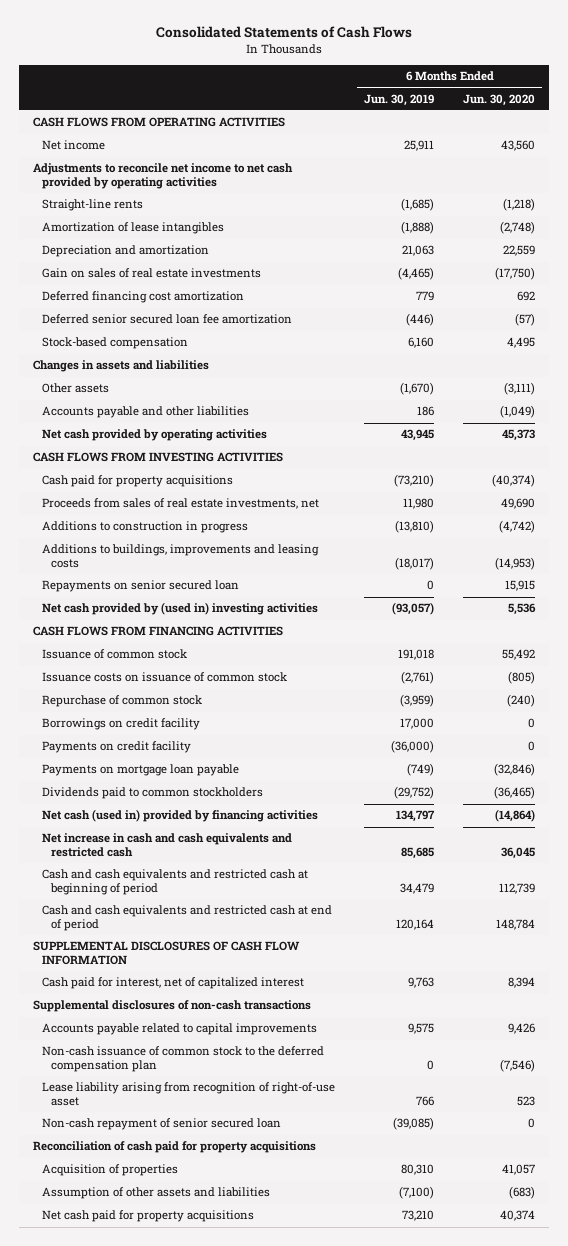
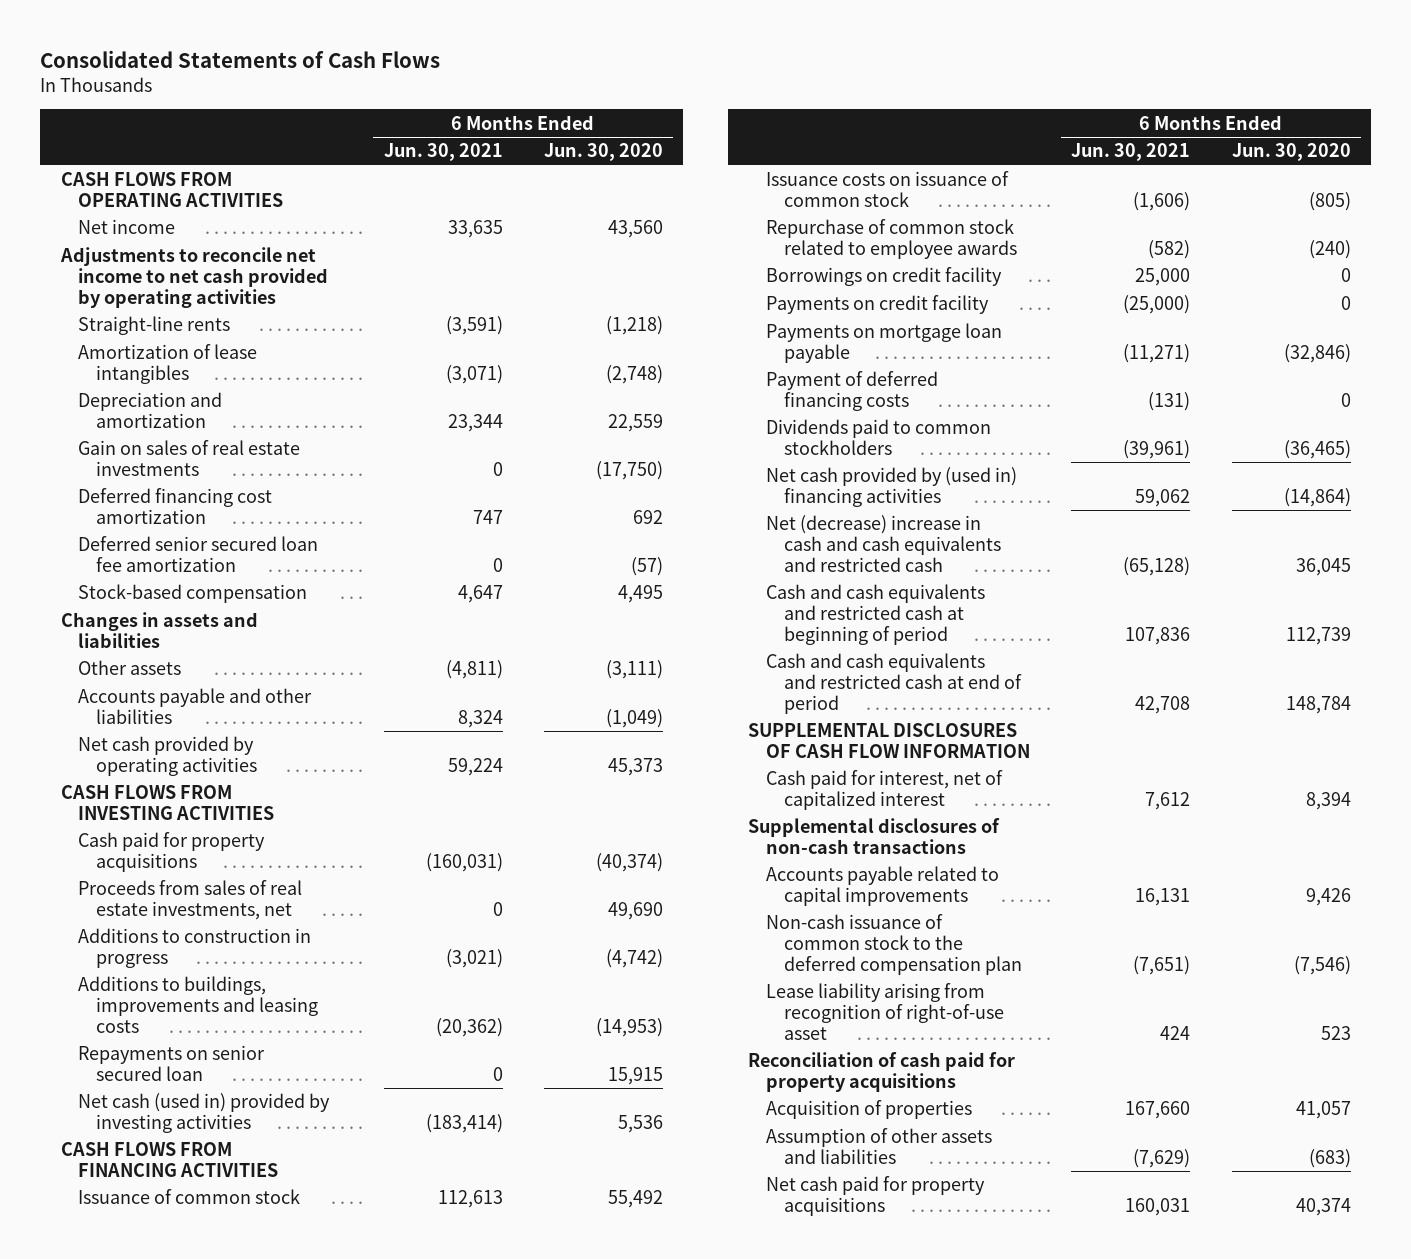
- | 6 Months Ended Jun. 30, 2019 | 6 Months Ended Jun. 30, 2020
+ | 6 Months Ended Jun. 30, 2021 | 6 Months Ended Jun. 30, 2020
- Net cash provided by (used in) investing activities | (93,057) | 5,536
+ Net cash (used in) provided by investing activities | (183,414) | 5,536
- Repurchase of common stock | (3,959) | (240)
+ Repurchase of common stock related to employee awards | (582) | (240)
+ Payment of deferred financing costs | (131) | 0
- Net cash (used in) provided by financing activities | 134,797 | (14,864)
- Net increase in cash and cash equivalents and restricted cash | 85,685 | 36,045
+ Net cash provided by (used in) financing activities | 59,062 | (14,864)
+ Net (decrease) increase in cash and cash equivalents and restricted cash | (65,128) | 36,045
- Non-cash repayment of senior secured loan | (39,085) | 0

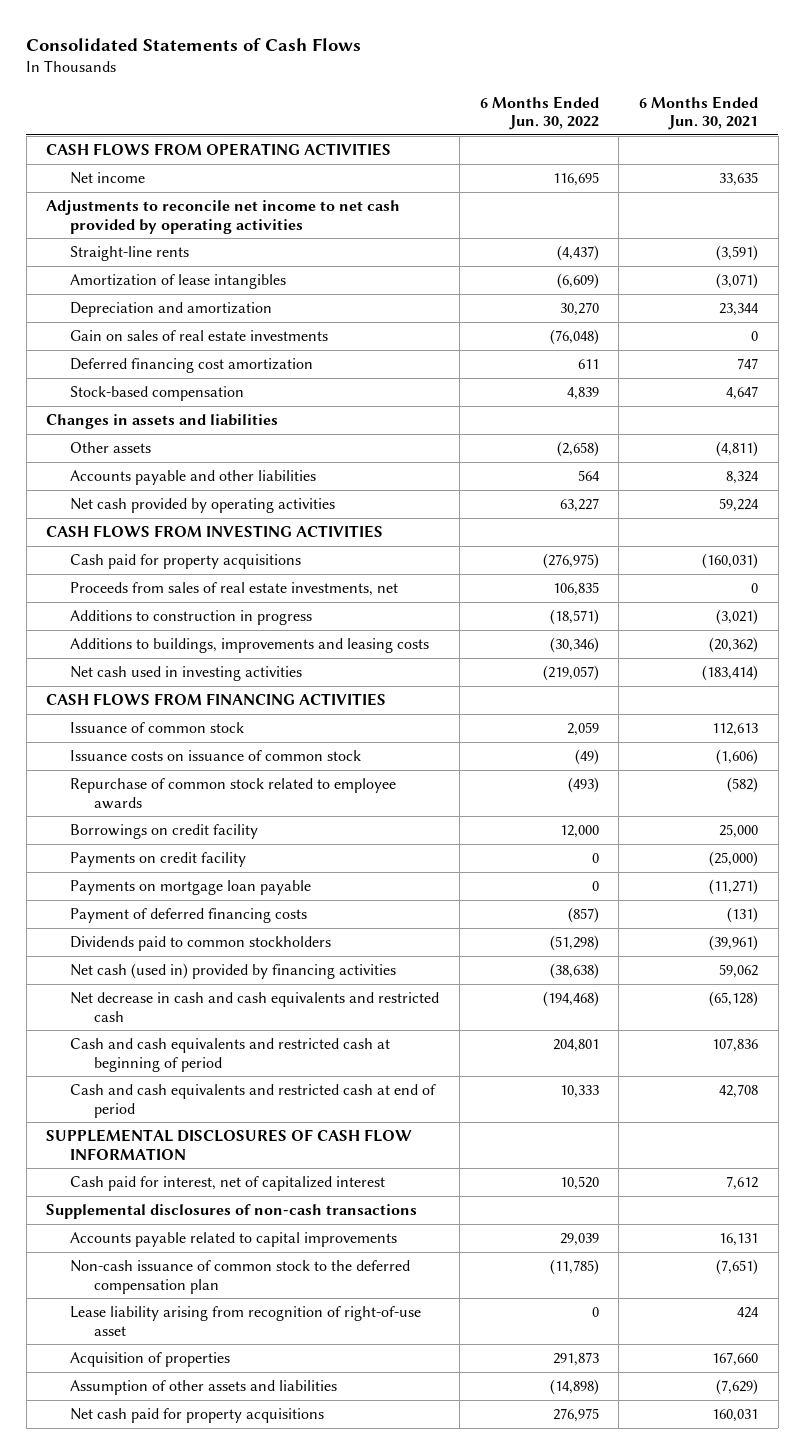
- | 6 Months Ended Jun. 30, 2021 | 6 Months Ended Jun. 30, 2020
+ | 6 Months Ended Jun. 30, 2022 | 6 Months Ended Jun. 30, 2021
- Deferred senior secured loan fee amortization | 0 | (57)
- Repayments on senior secured loan | 0 | 15,915
- Net cash (used in) provided by investing activities | (183,414) | 5,536
+ Net cash used in investing activities | (219,057) | (183,414)
- Net cash provided by (used in) financing activities | 59,062 | (14,864)
- Net (decrease) increase in cash and cash equivalents and restricted cash | (65,128) | 36,045
+ Net cash (used in) provided by financing activities | (38,638) | 59,062
+ Net decrease in cash and cash equivalents and restricted cash | (194,468) | (65,128)
- Reconciliation of cash paid for property acquisitions

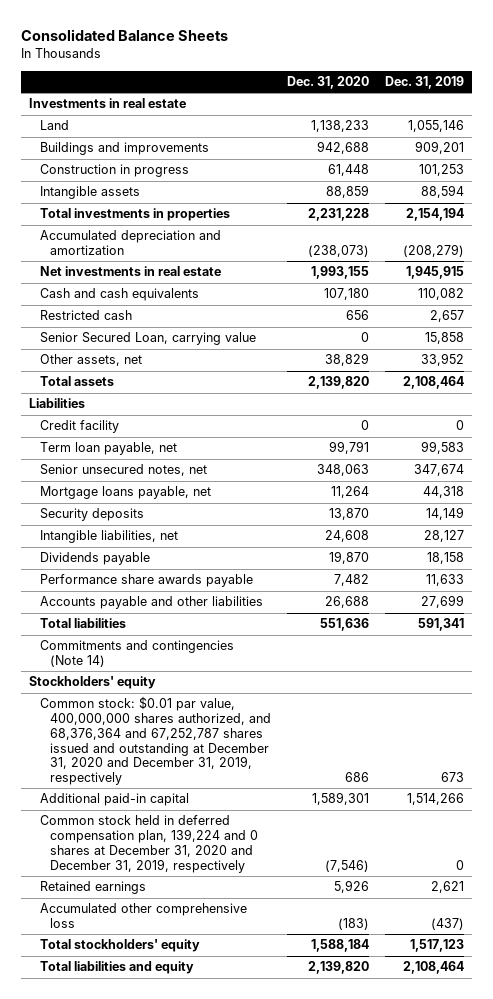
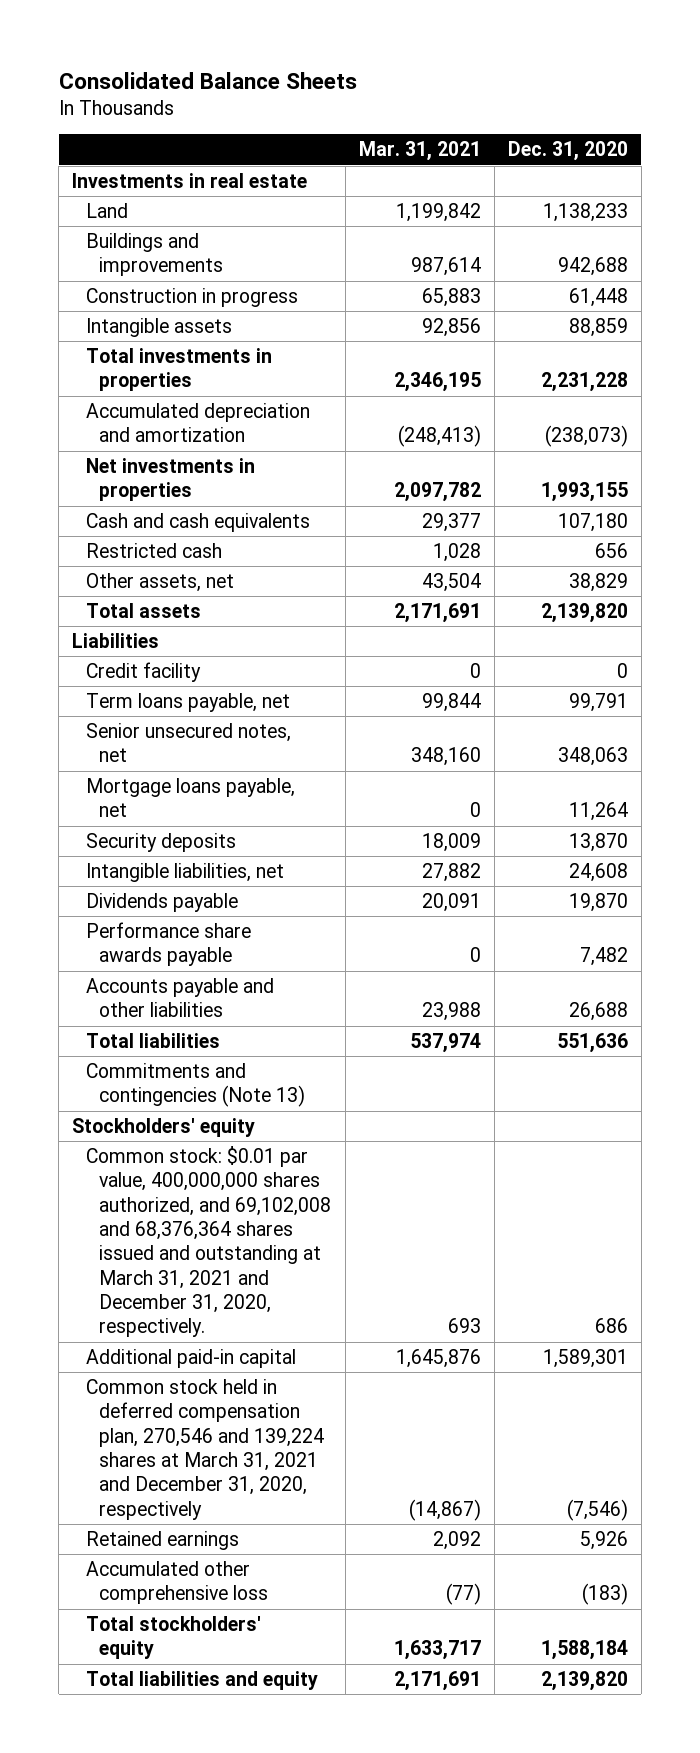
- | Dec. 31, 2020 | Dec. 31, 2019
+ | Mar. 31, 2021 | Dec. 31, 2020
- Net investments in real estate | 1,993,155 | 1,945,915
+ Net investments in properties | 2,097,782 | 1,993,155
- Senior Secured Loan, carrying value | 0 | 15,858
- Term loan payable, net | 99,791 | 99,583
+ Term loans payable, net | 99,844 | 99,791
- Commitments and contingencies (Note 14)
+ Commitments and contingencies (Note 13)
- Common stock: $0.01 par value, 400,000,000 shares authorized, and 68,376,364 and 67,252,787 shares issued and outstanding at December 31, 2020 and December 31, 2019, respectively | 686 | 673
+ Common stock: $0.01 par value, 400,000,000 shares authorized, and 69,102,008 and 68,376,364 shares issued and outstanding at March 31, 2021 and December 31, 2020, respectively. | 693 | 686
- Common stock held in deferred compensation plan, 139,224 and 0 shares at December 31, 2020 and December 31, 2019, respectively | (7,546) | 0
+ Common stock held in deferred compensation plan, 270,546 and 139,224 shares at March 31, 2021 and December 31, 2020, respectively | (14,867) | (7,546)

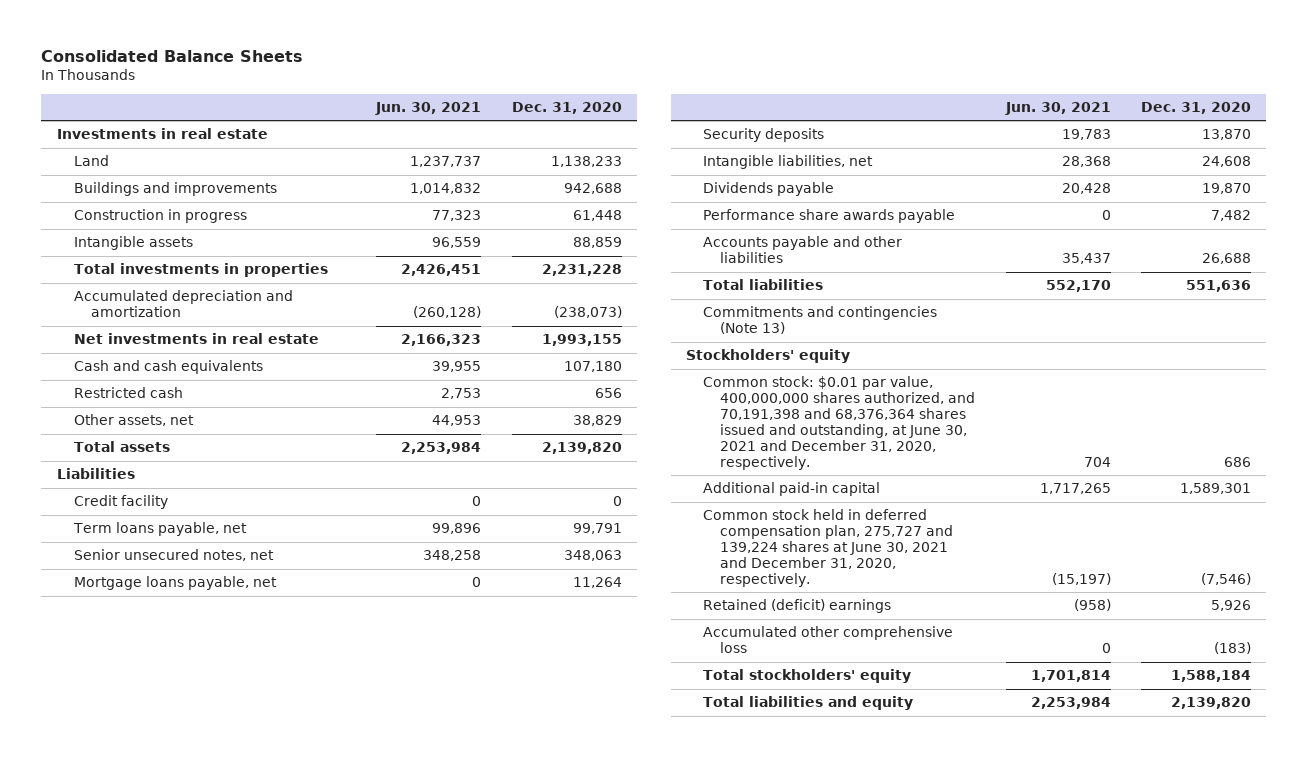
- | Mar. 31, 2021 | Dec. 31, 2020
+ | Jun. 30, 2021 | Dec. 31, 2020
- Net investments in properties | 2,097,782 | 1,993,155
+ Net investments in real estate | 2,166,323 | 1,993,155
- Common stock: $0.01 par value, 400,000,000 shares authorized, and 69,102,008 and 68,376,364 shares issued and outstanding at March 31, 2021 and December 31, 2020, respectively. | 693 | 686
+ Common stock: $0.01 par value, 400,000,000 shares authorized, and 70,191,398 and 68,376,364 shares issued and outstanding, at June 30, 2021 and December 31, 2020, respectively. | 704 | 686
- Common stock held in deferred compensation plan, 270,546 and 139,224 shares at March 31, 2021 and December 31, 2020, respectively | (14,867) | (7,546)
- Retained earnings | 2,092 | 5,926
+ Common stock held in deferred compensation plan, 275,727 and 139,224 shares at June 30, 2021 and December 31, 2020, respectively. | (15,197) | (7,546)
+ Retained (deficit) earnings | (958) | 5,926

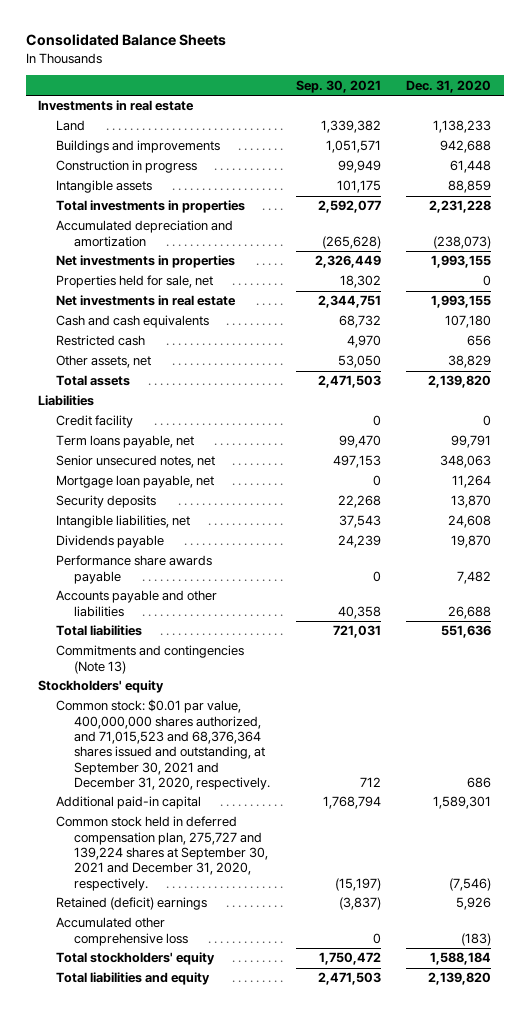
- | Jun. 30, 2021 | Dec. 31, 2020
+ | Sep. 30, 2021 | Dec. 31, 2020
+ Net investments in properties | 2,326,449 | 1,993,155
+ Properties held for sale, net | 18,302 | 0
- Mortgage loans payable, net | 0 | 11,264
+ Mortgage loan payable, net | 0 | 11,264
- Common stock: $0.01 par value, 400,000,000 shares authorized, and 70,191,398 and 68,376,364 shares issued and outstanding, at June 30, 2021 and December 31, 2020, respectively. | 704 | 686
+ Common stock: $0.01 par value, 400,000,000 shares authorized, and 71,015,523 and 68,376,364 shares issued and outstanding, at September 30, 2021 and December 31, 2020, respectively. | 712 | 686
- Common stock held in deferred compensation plan, 275,727 and 139,224 shares at June 30, 2021 and December 31, 2020, respectively. | (15,197) | (7,546)
+ Common stock held in deferred compensation plan, 275,727 and 139,224 shares at September 30, 2021 and December 31, 2020, respectively. | (15,197) | (7,546)

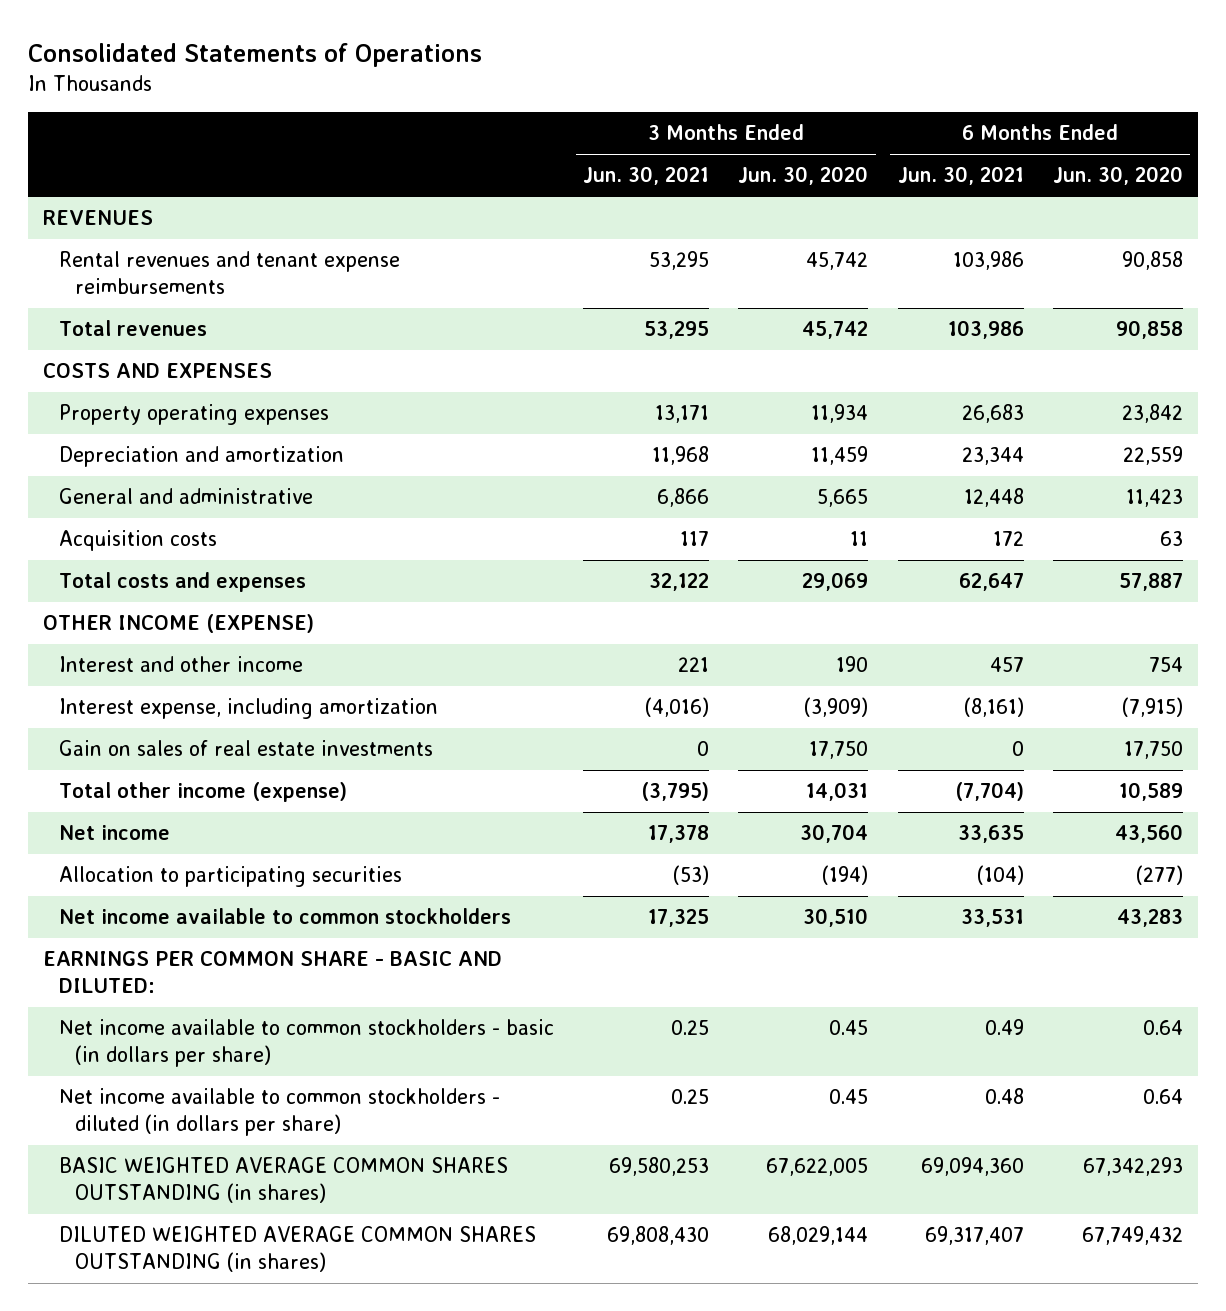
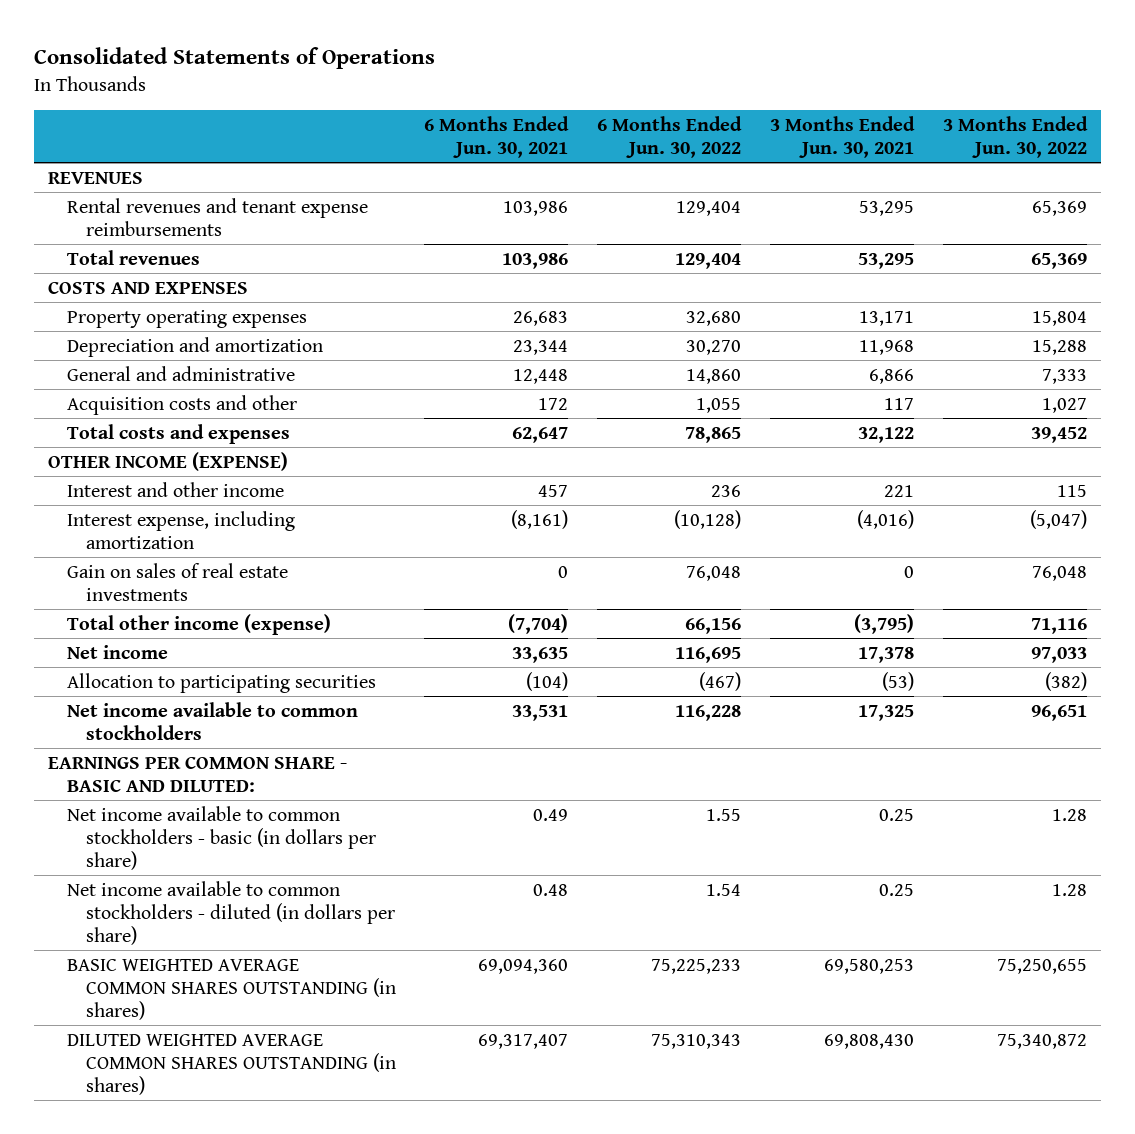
- | 3 Months Ended Jun. 30, 2021 | 3 Months Ended Jun. 30, 2020 | 6 Months Ended Jun. 30, 2021 | 6 Months Ended Jun. 30, 2020
+ | 6 Months Ended Jun. 30, 2021 | 6 Months Ended Jun. 30, 2022 | 3 Months Ended Jun. 30, 2021 | 3 Months Ended Jun. 30, 2022
- Acquisition costs | 117 | 11 | 172 | 63
+ Acquisition costs and other | 172 | 1,055 | 117 | 1,027

